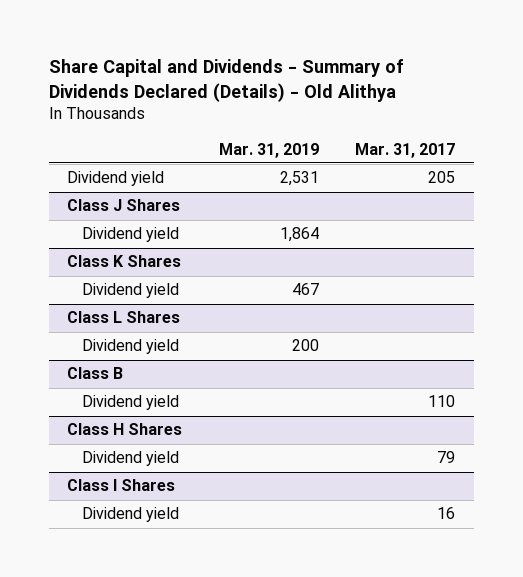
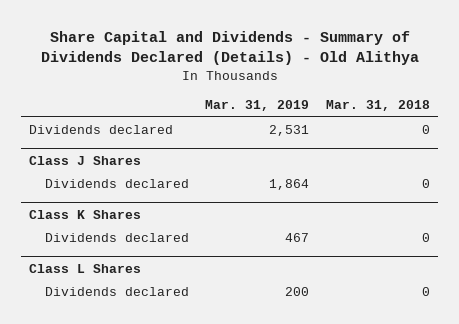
- | Mar. 31, 2019 | Mar. 31, 2017
+ | Mar. 31, 2019 | Mar. 31, 2018
- Dividend yield | 2,531 | 205
+ Dividends declared | 2,531 | 0
@ Class J Shares
- Dividend yield | 1,864 |
+ Dividends declared | 1,864 | 0
@ Class K Shares
- Dividend yield | 467 |
+ Dividends declared | 467 | 0
@ Class L Shares
- Dividend yield | 200 |
- Class B
- Dividend yield | | 110
- Class H Shares
- Dividend yield | | 79
- Class I Shares
- Dividend yield | | 16
@ Class L Shares
+ Dividends declared | 200 | 0

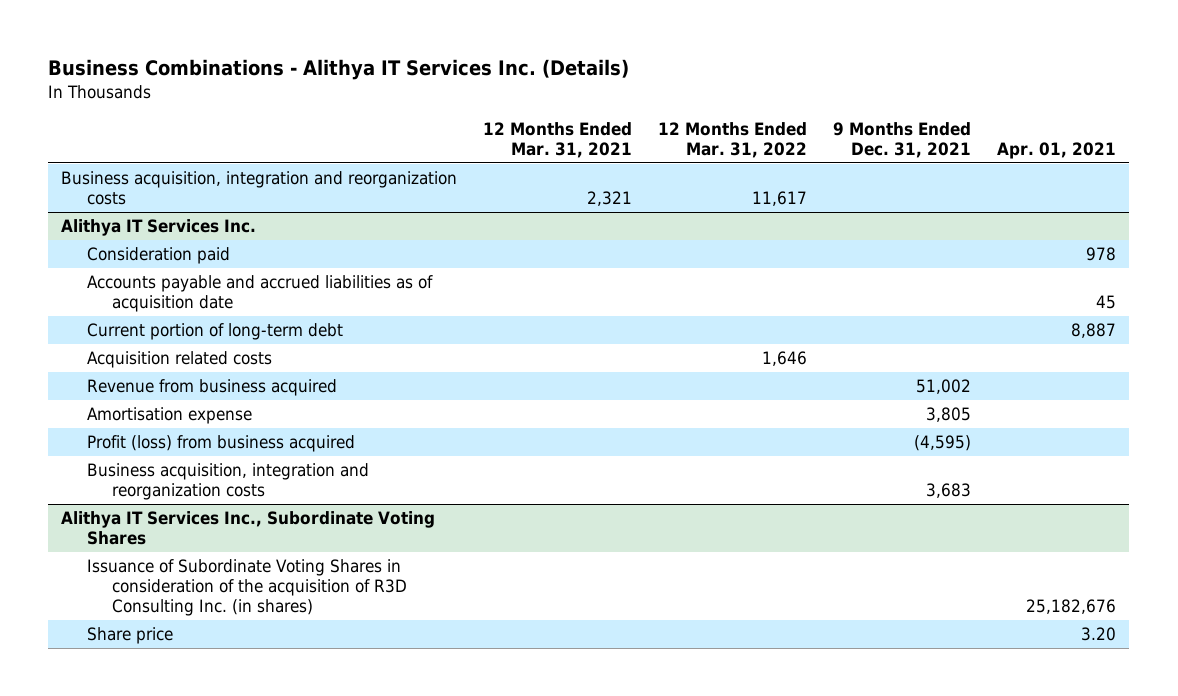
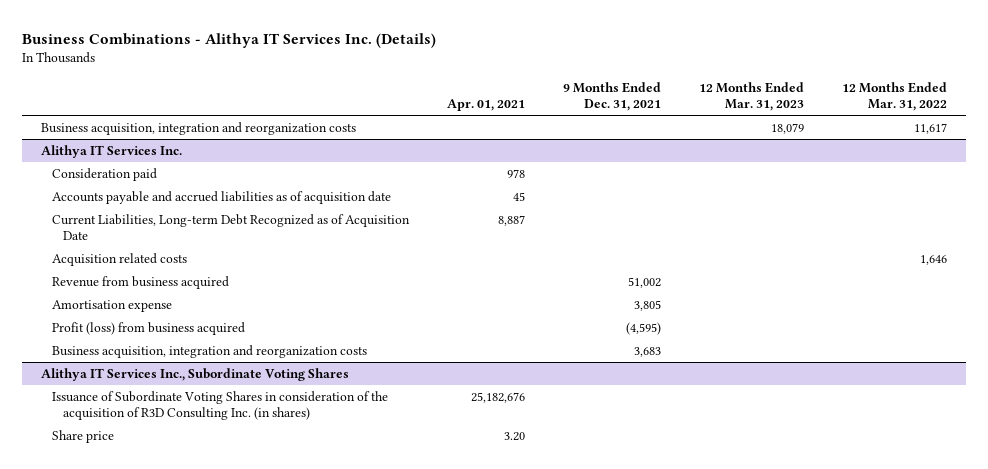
- | 12 Months Ended Mar. 31, 2021 | 12 Months Ended Mar. 31, 2022 | 9 Months Ended Dec. 31, 2021 | Apr. 01, 2021
+ | Apr. 01, 2021 | 9 Months Ended Dec. 31, 2021 | 12 Months Ended Mar. 31, 2023 | 12 Months Ended Mar. 31, 2022
@ Alithya IT Services Inc.
- Current portion of long-term debt | | | | 8,887
+ Current Liabilities, Long-term Debt Recognized as of Acquisition Date | 8,887 | | |

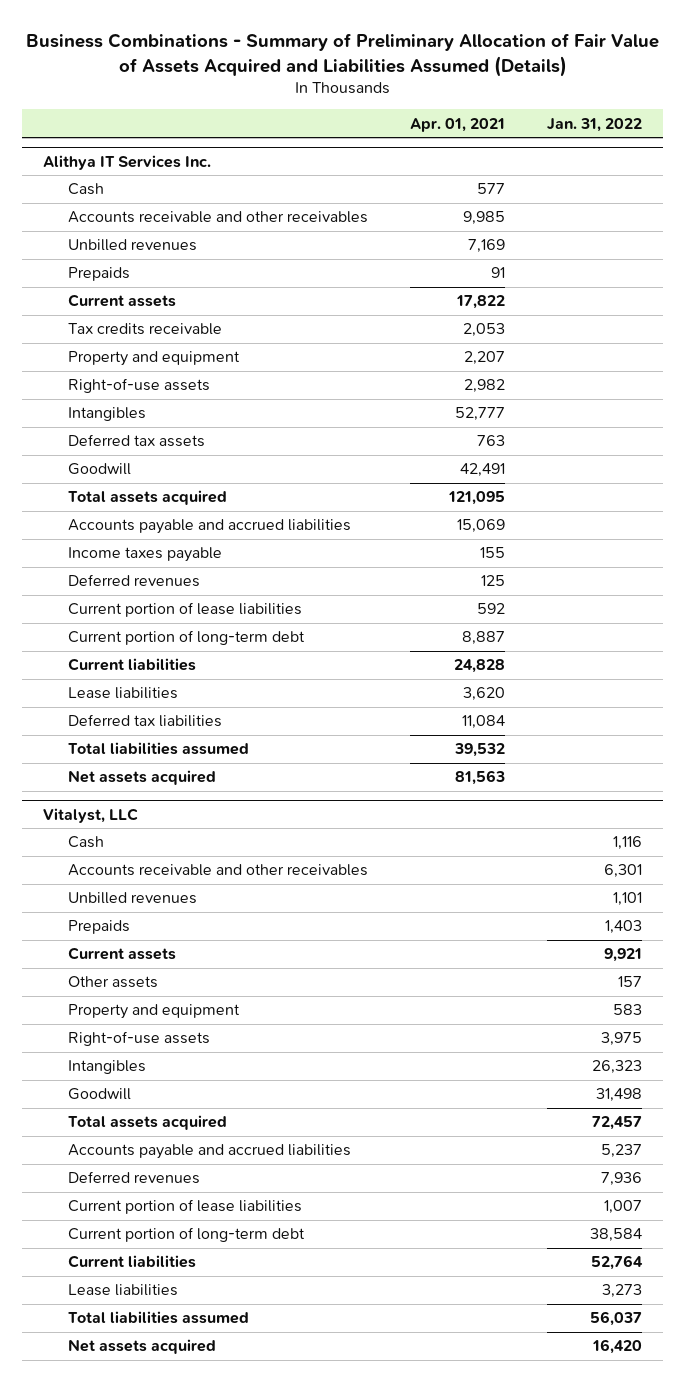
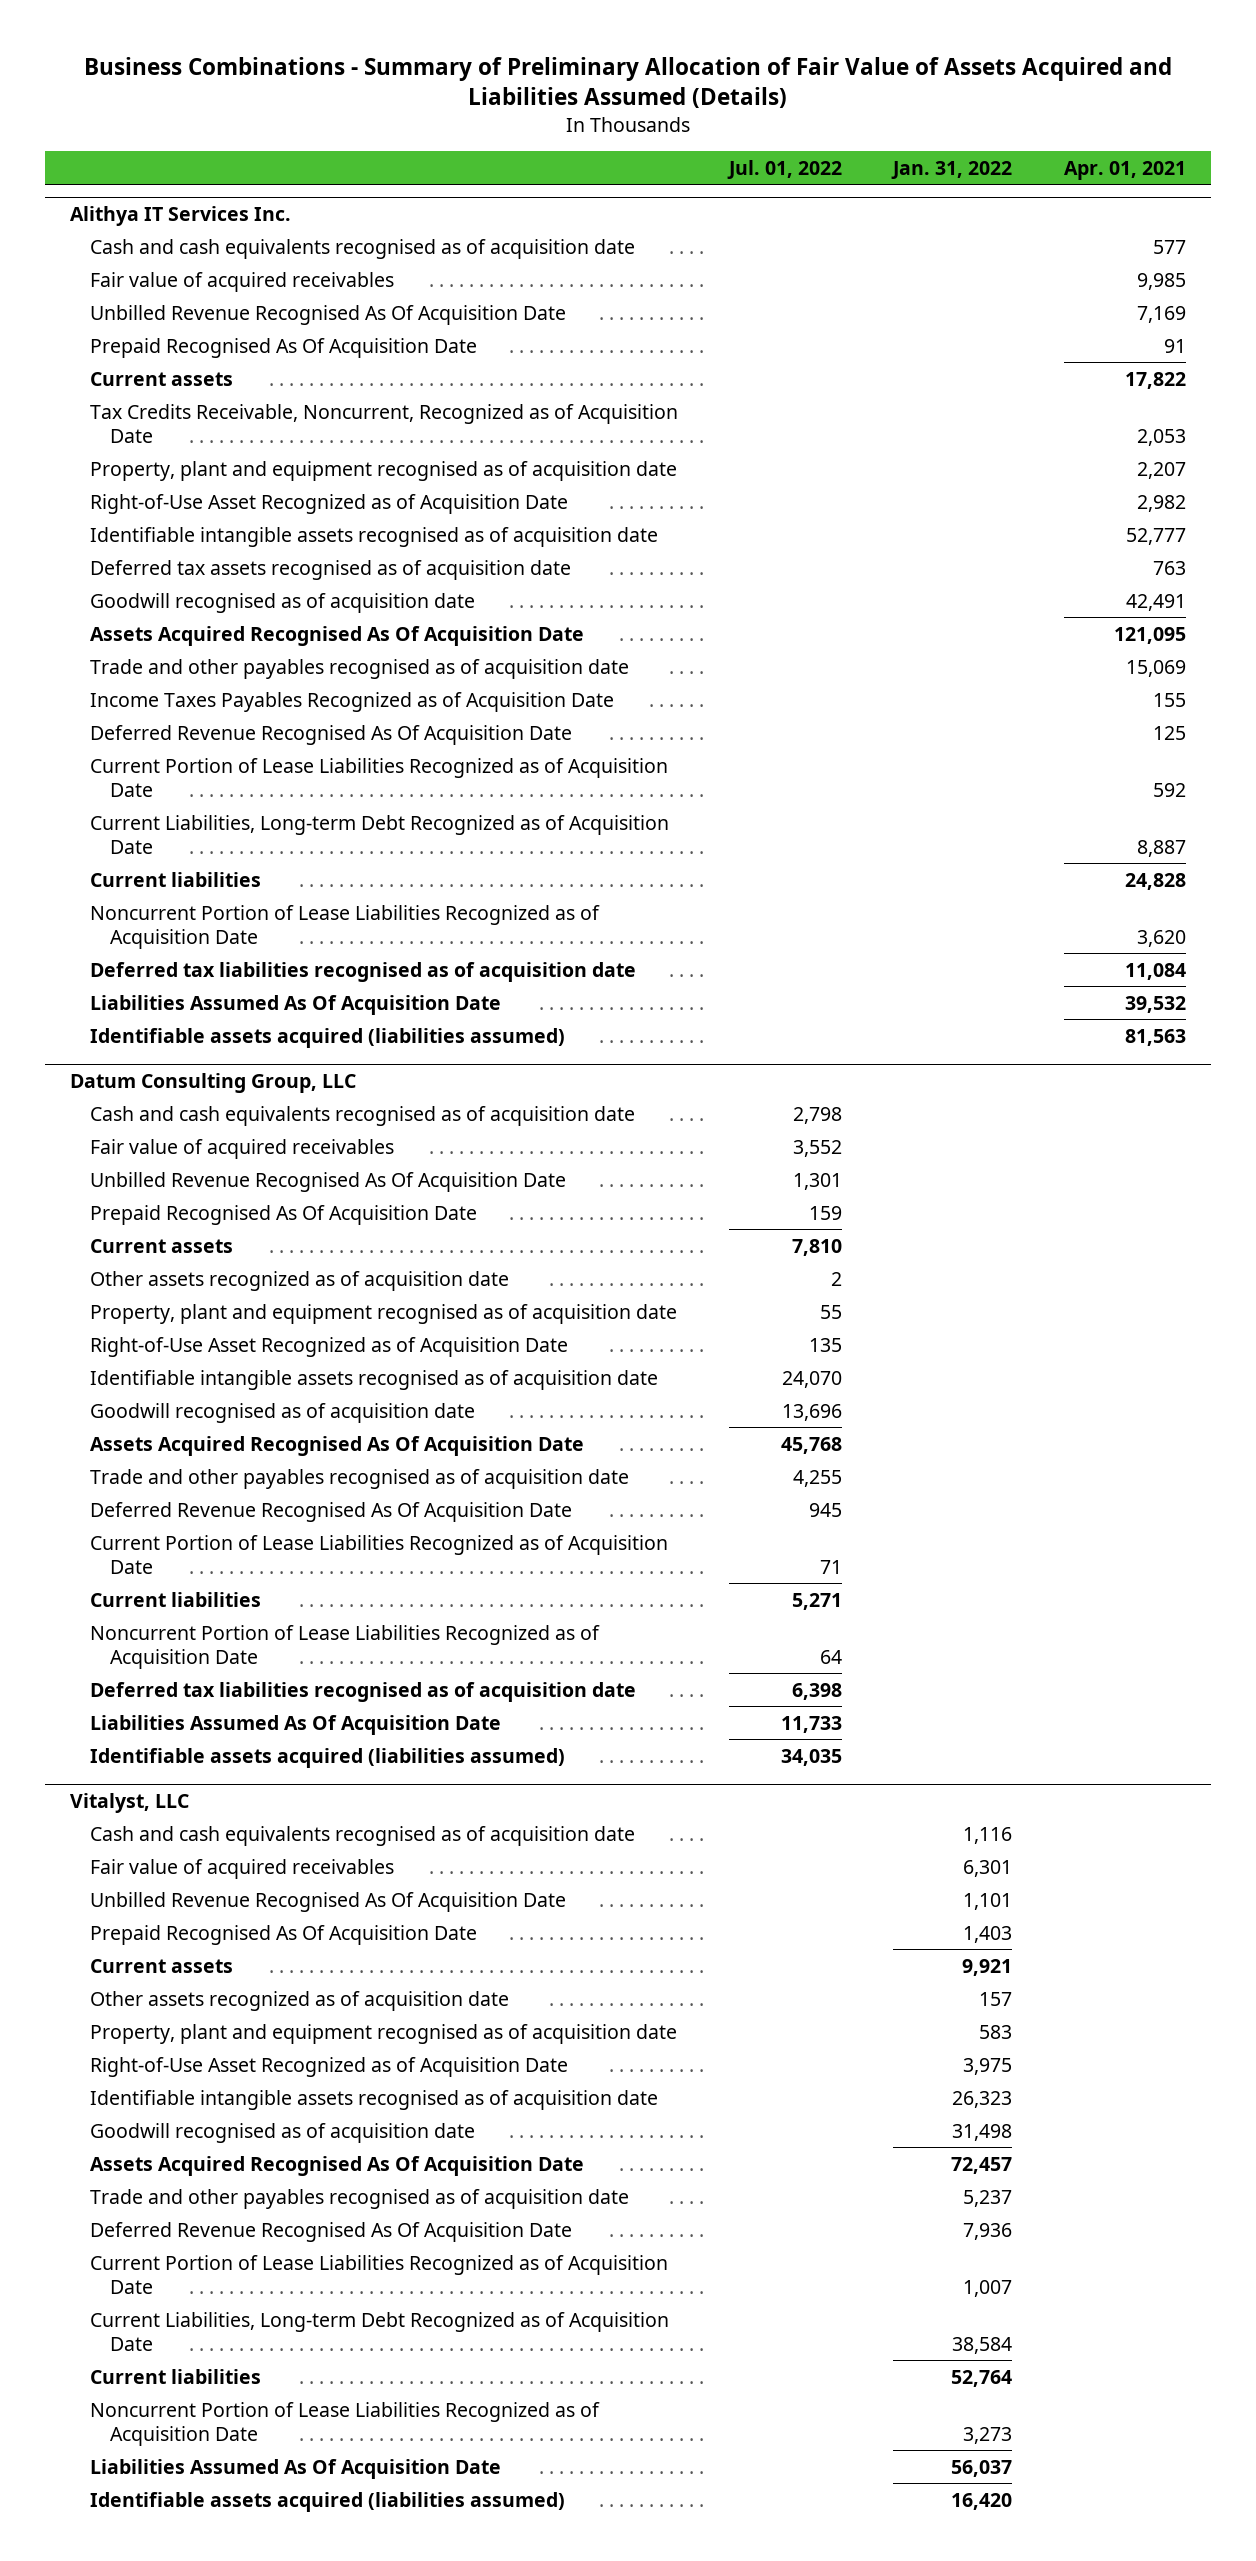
- | Apr. 01, 2021 | Jan. 31, 2022
+ | Jul. 01, 2022 | Jan. 31, 2022 | Apr. 01, 2021
@ Alithya IT Services Inc.
- Cash | 577 |
- Accounts receivable and other receivables | 9,985 |
- Unbilled revenues | 7,169 |
- Prepaids | 91 |
+ Cash and cash equivalents recognised as of acquisition date | | | 577
+ Fair value of acquired receivables | | | 9,985
+ Unbilled Revenue Recognised As Of Acquisition Date | | | 7,169
+ Prepaid Recognised As Of Acquisition Date | | | 91
- Tax credits receivable | 2,053 |
- Property and equipment | 2,207 |
- Right-of-use assets | 2,982 |
- Intangibles | 52,777 |
- Deferred tax assets | 763 |
- Goodwill | 42,491 |
- Total assets acquired | 121,095 |
- Accounts payable and accrued liabilities | 15,069 |
- Income taxes payable | 155 |
- Deferred revenues | 125 |
- Current portion of lease liabilities | 592 |
- Current portion of long-term debt | 8,887 |
+ Tax Credits Receivable, Noncurrent, Recognized as of Acquisition Date | | | 2,053
+ Property, plant and equipment recognised as of acquisition date | | | 2,207
+ Right-of-Use Asset Recognized as of Acquisition Date | | | 2,982
+ Identifiable intangible assets recognised as of acquisition date | | | 52,777
+ Deferred tax assets recognised as of acquisition date | | | 763
+ Goodwill recognised as of acquisition date | | | 42,491
+ Assets Acquired Recognised As Of Acquisition Date | | | 121,095
+ Trade and other payables recognised as of acquisition date | | | 15,069
+ Income Taxes Payables Recognized as of Acquisition Date | | | 155
+ Deferred Revenue Recognised As Of Acquisition Date | | | 125
+ Current Portion of Lease Liabilities Recognized as of Acquisition Date | | | 592
+ Current Liabilities, Long-term Debt Recognized as of Acquisition Date | | | 8,887
- Lease liabilities | 3,620 |
- Deferred tax liabilities | 11,084 |
- Total liabilities assumed | 39,532 |
- Net assets acquired | 81,563 |
+ Noncurrent Portion of Lease Liabilities Recognized as of Acquisition Date | | | 3,620
+ Deferred tax liabilities recognised as of acquisition date | | | 11,084
+ Liabilities Assumed As Of Acquisition Date | | | 39,532
+ Identifiable assets acquired (liabilities assumed) | | | 81,563
+ Datum Consulting Group, LLC
+ Cash and cash equivalents recognised as of acquisition date | 2,798 | |
+ Fair value of acquired receivables | 3,552 | |
+ Unbilled Revenue Recognised As Of Acquisition Date | 1,301 | |
+ Prepaid Recognised As Of Acquisition Date | 159 | |
+ Current assets | 7,810 | |
+ Other assets recognized as of acquisition date | 2 | |
+ Property, plant and equipment recognised as of acquisition date | 55 | |
+ Right-of-Use Asset Recognized as of Acquisition Date | 135 | |
+ Identifiable intangible assets recognised as of acquisition date | 24,070 | |
+ Goodwill recognised as of acquisition date | 13,696 | |
+ Assets Acquired Recognised As Of Acquisition Date | 45,768 | |
+ Trade and other payables recognised as of acquisition date | 4,255 | |
+ Deferred Revenue Recognised As Of Acquisition Date | 945 | |
+ Current Portion of Lease Liabilities Recognized as of Acquisition Date | 71 | |
+ Current liabilities | 5,271 | |
+ Noncurrent Portion of Lease Liabilities Recognized as of Acquisition Date | 64 | |
+ Deferred tax liabilities recognised as of acquisition date | 6,398 | |
+ Liabilities Assumed As Of Acquisition Date | 11,733 | |
+ Identifiable assets acquired (liabilities assumed) | 34,035 | |
@ Vitalyst, LLC
- Cash | | 1,116
- Accounts receivable and other receivables | | 6,301
- Unbilled revenues | | 1,101
- Prepaids | | 1,403
+ Cash and cash equivalents recognised as of acquisition date | | 1,116 |
+ Fair value of acquired receivables | | 6,301 |
+ Unbilled Revenue Recognised As Of Acquisition Date | | 1,101 |
+ Prepaid Recognised As Of Acquisition Date | | 1,403 |
- Other assets | | 157
- Property and equipment | | 583
- Right-of-use assets | | 3,975
- Intangibles | | 26,323
- Goodwill | | 31,498
- Total assets acquired | | 72,457
- Accounts payable and accrued liabilities | | 5,237
- Deferred revenues | | 7,936
- Current portion of lease liabilities | | 1,007
- Current portion of long-term debt | | 38,584
+ Other assets recognized as of acquisition date | | 157 |
+ Property, plant and equipment recognised as of acquisition date | | 583 |
+ Right-of-Use Asset Recognized as of Acquisition Date | | 3,975 |
+ Identifiable intangible assets recognised as of acquisition date | | 26,323 |
+ Goodwill recognised as of acquisition date | | 31,498 |
+ Assets Acquired Recognised As Of Acquisition Date | | 72,457 |
+ Trade and other payables recognised as of acquisition date | | 5,237 |
+ Deferred Revenue Recognised As Of Acquisition Date | | 7,936 |
+ Current Portion of Lease Liabilities Recognized as of Acquisition Date | | 1,007 |
+ Current Liabilities, Long-term Debt Recognized as of Acquisition Date | | 38,584 |
- Lease liabilities | | 3,273
- Total liabilities assumed | | 56,037
- Net assets acquired | | 16,420
+ Noncurrent Portion of Lease Liabilities Recognized as of Acquisition Date | | 3,273 |
+ Liabilities Assumed As Of Acquisition Date | | 56,037 |
+ Identifiable assets acquired (liabilities assumed) | | 16,420 |

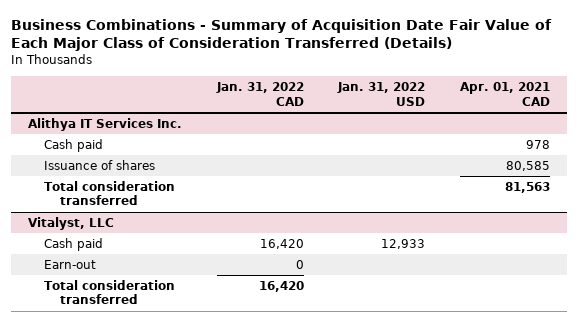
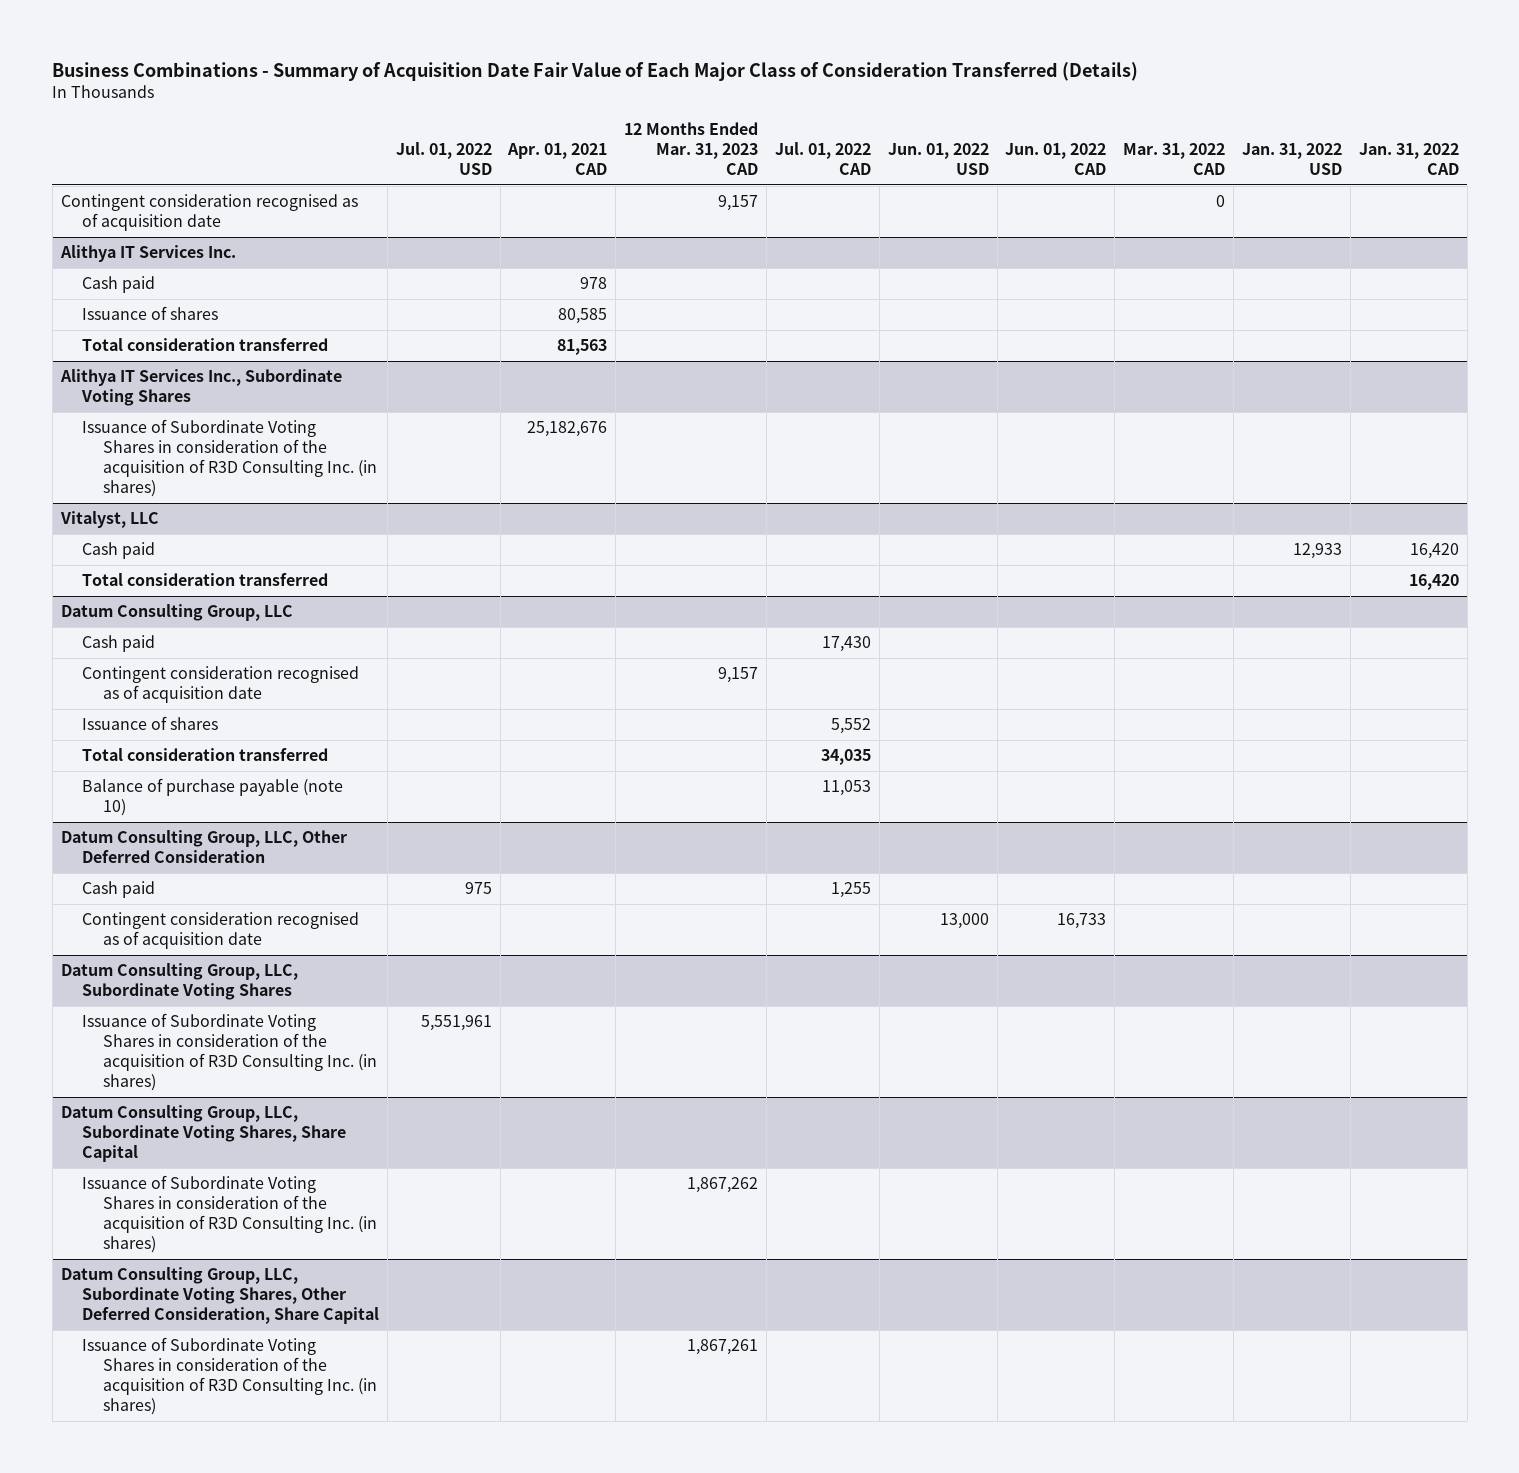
- | Jan. 31, 2022 CAD | Jan. 31, 2022 USD | Apr. 01, 2021 CAD
+ | Jul. 01, 2022 USD | Apr. 01, 2021 CAD | 12 Months Ended Mar. 31, 2023 CAD | Jul. 01, 2022 CAD | Jun. 01, 2022 USD | Jun. 01, 2022 CAD | Mar. 31, 2022 CAD | Jan. 31, 2022 USD | Jan. 31, 2022 CAD
+ Contingent consideration recognised as of acquisition date | | | 9,157 | | | | 0 | |
+ Alithya IT Services Inc., Subordinate Voting Shares
+ Issuance of Subordinate Voting Shares in consideration of the acquisition of R3D Consulting Inc. (in shares) | | 25,182,676 | | | | | | |
@ Vitalyst, LLC
- Earn-out | 0 | |
+ Datum Consulting Group, LLC
+ Cash paid | | | | 17,430 | | | | |
+ Contingent consideration recognised as of acquisition date | | | 9,157 | | | | | |
+ Issuance of shares | | | | 5,552 | | | | |
+ Total consideration transferred | | | | 34,035 | | | | |
+ Balance of purchase payable (note 10) | | | | 11,053 | | | | |
+ Datum Consulting Group, LLC, Other Deferred Consideration
+ Cash paid | 975 | | | 1,255 | | | | |
+ Contingent consideration recognised as of acquisition date | | | | | 13,000 | 16,733 | | |
+ Datum Consulting Group, LLC, Subordinate Voting Shares
+ Issuance of Subordinate Voting Shares in consideration of the acquisition of R3D Consulting Inc. (in shares) | 5,551,961 | | | | | | | |
+ Datum Consulting Group, LLC, Subordinate Voting Shares, Share Capital
+ Issuance of Subordinate Voting Shares in consideration of the acquisition of R3D Consulting Inc. (in shares) | | | 1,867,262 | | | | | |
+ Datum Consulting Group, LLC, Subordinate Voting Shares, Other Deferred Consideration, Share Capital
+ Issuance of Subordinate Voting Shares in consideration of the acquisition of R3D Consulting Inc. (in shares) | | | 1,867,261 | | | | | |

